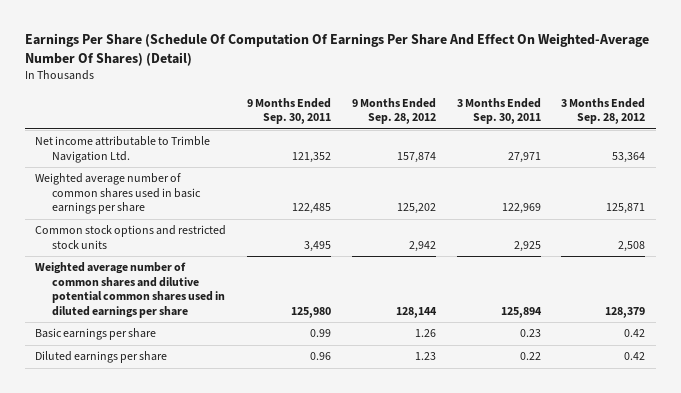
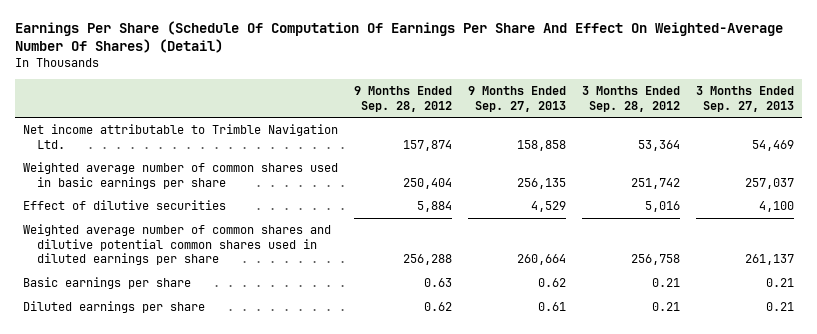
- | 9 Months Ended Sep. 30, 2011 | 9 Months Ended Sep. 28, 2012 | 3 Months Ended Sep. 30, 2011 | 3 Months Ended Sep. 28, 2012
+ | 9 Months Ended Sep. 28, 2012 | 9 Months Ended Sep. 27, 2013 | 3 Months Ended Sep. 28, 2012 | 3 Months Ended Sep. 27, 2013
- Weighted average number of common shares used in basic earnings per share | 122,485 | 125,202 | 122,969 | 125,871
- Common stock options and restricted stock units | 3,495 | 2,942 | 2,925 | 2,508
- Weighted average number of common shares and dilutive potential common shares used in diluted earnings per share | 125,980 | 128,144 | 125,894 | 128,379
- Basic earnings per share | 0.99 | 1.26 | 0.23 | 0.42
- Diluted earnings per share | 0.96 | 1.23 | 0.22 | 0.42
+ Weighted average number of common shares used in basic earnings per share | 250,404 | 256,135 | 251,742 | 257,037
+ Effect of dilutive securities | 5,884 | 4,529 | 5,016 | 4,100
+ Weighted average number of common shares and dilutive potential common shares used in diluted earnings per share | 256,288 | 260,664 | 256,758 | 261,137
+ Basic earnings per share | 0.63 | 0.62 | 0.21 | 0.21
+ Diluted earnings per share | 0.62 | 0.61 | 0.21 | 0.21

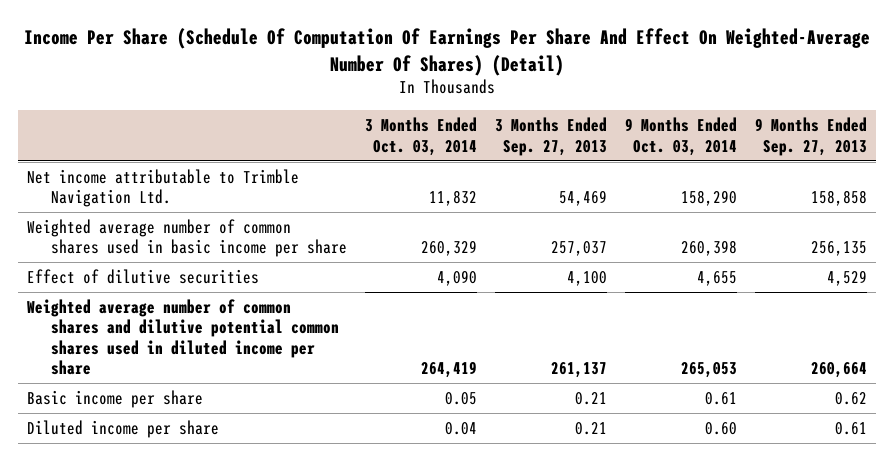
- Earnings Per Share (Schedule Of Computation Of Earnings Per Share And Effect On Weighted-Average Number Of Shares) (Detail)
+ Income Per Share (Schedule Of Computation Of Earnings Per Share And Effect On Weighted-Average Number Of Shares) (Detail)
- | 9 Months Ended Sep. 28, 2012 | 9 Months Ended Sep. 27, 2013 | 3 Months Ended Sep. 28, 2012 | 3 Months Ended Sep. 27, 2013
+ | 3 Months Ended Oct. 03, 2014 | 3 Months Ended Sep. 27, 2013 | 9 Months Ended Oct. 03, 2014 | 9 Months Ended Sep. 27, 2013
- Weighted average number of common shares used in basic earnings per share | 250,404 | 256,135 | 251,742 | 257,037
+ Weighted average number of common shares used in basic income per share | 260,329 | 257,037 | 260,398 | 256,135
- Weighted average number of common shares and dilutive potential common shares used in diluted earnings per share | 256,288 | 260,664 | 256,758 | 261,137
- Basic earnings per share | 0.63 | 0.62 | 0.21 | 0.21
- Diluted earnings per share | 0.62 | 0.61 | 0.21 | 0.21
+ Weighted average number of common shares and dilutive potential common shares used in diluted income per share | 264,419 | 261,137 | 265,053 | 260,664
+ Basic income per share | 0.05 | 0.21 | 0.61 | 0.62
+ Diluted income per share | 0.04 | 0.21 | 0.60 | 0.61

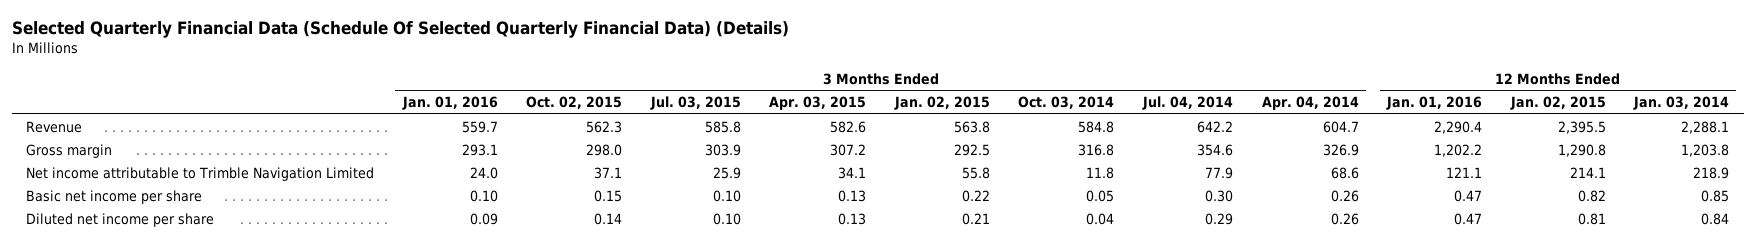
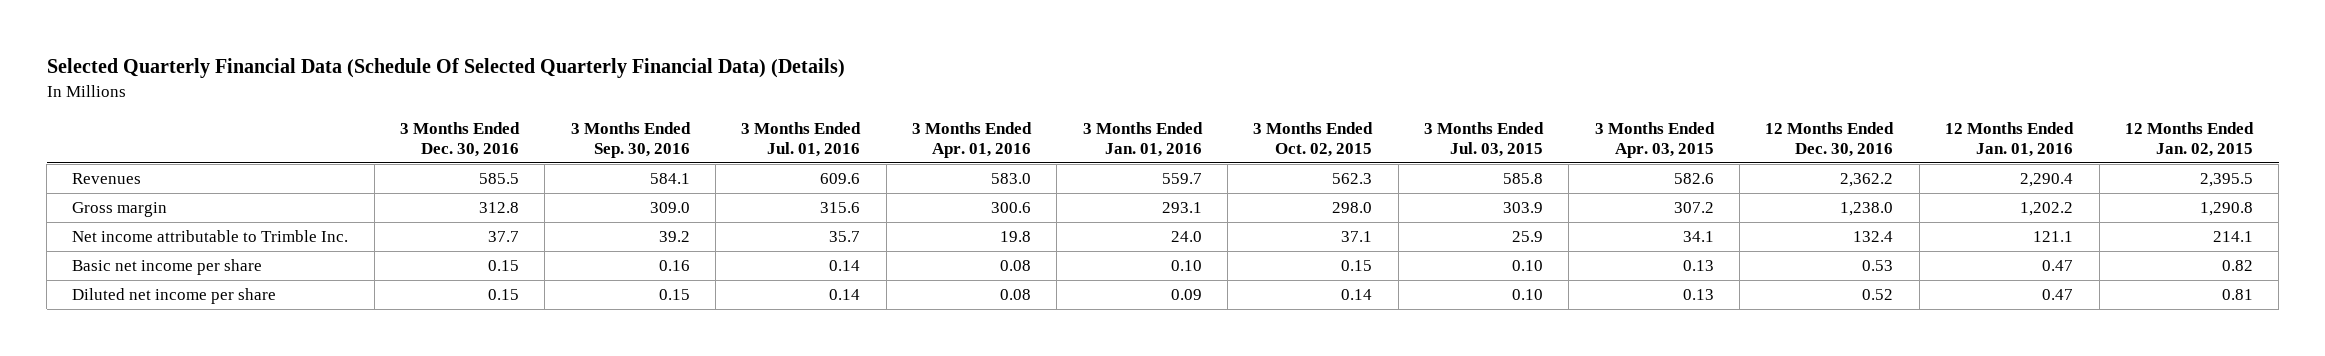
- | 3 Months Ended Jan. 01, 2016 | 3 Months Ended Oct. 02, 2015 | 3 Months Ended Jul. 03, 2015 | 3 Months Ended Apr. 03, 2015 | 3 Months Ended Jan. 02, 2015 | 3 Months Ended Oct. 03, 2014 | 3 Months Ended Jul. 04, 2014 | 3 Months Ended Apr. 04, 2014 | 12 Months Ended Jan. 01, 2016 | 12 Months Ended Jan. 02, 2015 | 12 Months Ended Jan. 03, 2014
+ | 3 Months Ended Dec. 30, 2016 | 3 Months Ended Sep. 30, 2016 | 3 Months Ended Jul. 01, 2016 | 3 Months Ended Apr. 01, 2016 | 3 Months Ended Jan. 01, 2016 | 3 Months Ended Oct. 02, 2015 | 3 Months Ended Jul. 03, 2015 | 3 Months Ended Apr. 03, 2015 | 12 Months Ended Dec. 30, 2016 | 12 Months Ended Jan. 01, 2016 | 12 Months Ended Jan. 02, 2015
- Revenue | 559.7 | 562.3 | 585.8 | 582.6 | 563.8 | 584.8 | 642.2 | 604.7 | 2,290.4 | 2,395.5 | 2,288.1
+ Revenues | 585.5 | 584.1 | 609.6 | 583.0 | 559.7 | 562.3 | 585.8 | 582.6 | 2,362.2 | 2,290.4 | 2,395.5
- Net income attributable to Trimble Navigation Limited | 24.0 | 37.1 | 25.9 | 34.1 | 55.8 | 11.8 | 77.9 | 68.6 | 121.1 | 214.1 | 218.9
+ Net income attributable to Trimble Inc. | 37.7 | 39.2 | 35.7 | 19.8 | 24.0 | 37.1 | 25.9 | 34.1 | 132.4 | 121.1 | 214.1

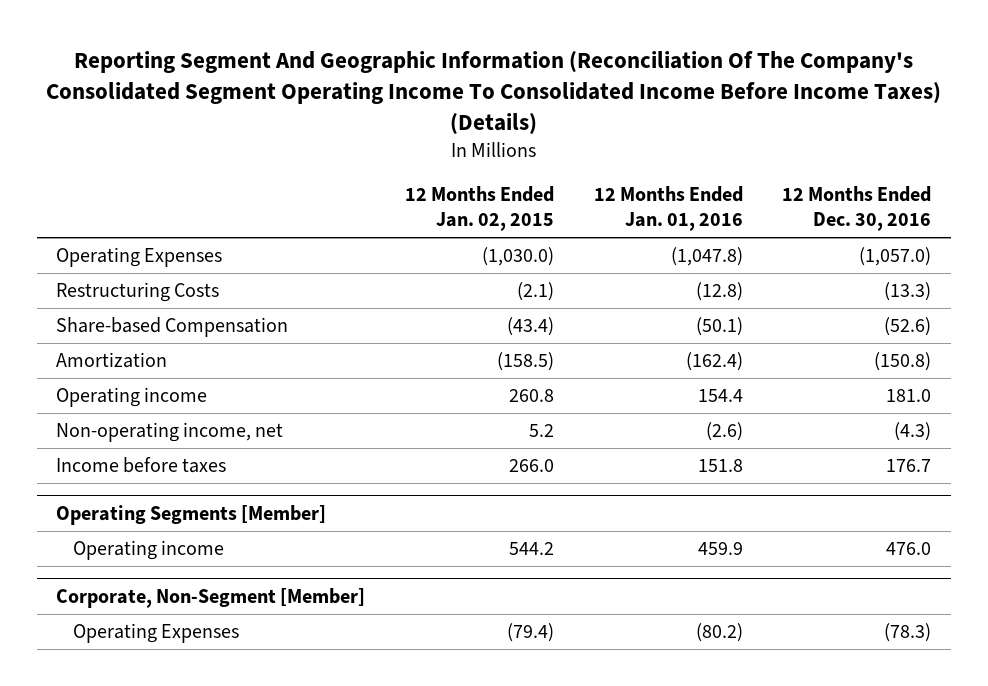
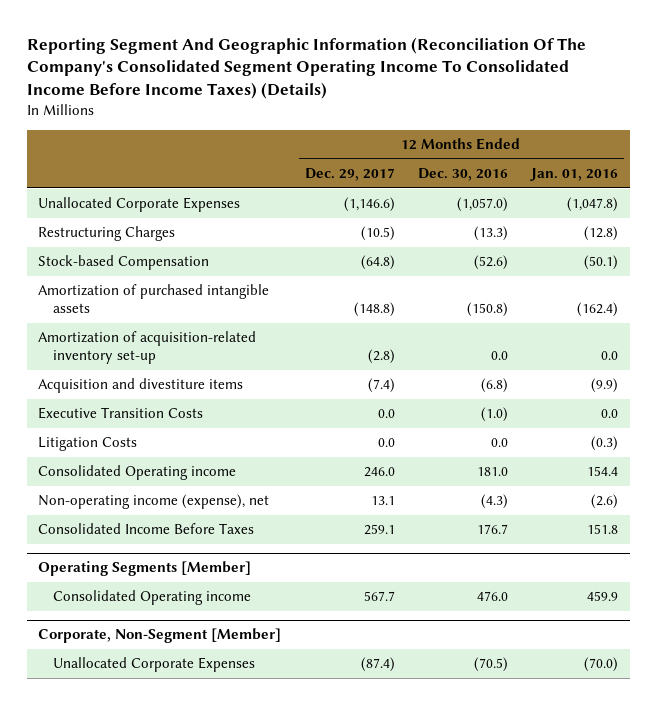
- | 12 Months Ended Jan. 02, 2015 | 12 Months Ended Jan. 01, 2016 | 12 Months Ended Dec. 30, 2016
+ | 12 Months Ended Dec. 29, 2017 | 12 Months Ended Dec. 30, 2016 | 12 Months Ended Jan. 01, 2016
- Operating Expenses | (1,030.0) | (1,047.8) | (1,057.0)
- Restructuring Costs | (2.1) | (12.8) | (13.3)
- Share-based Compensation | (43.4) | (50.1) | (52.6)
- Amortization | (158.5) | (162.4) | (150.8)
- Operating income | 260.8 | 154.4 | 181.0
- Non-operating income, net | 5.2 | (2.6) | (4.3)
- Income before taxes | 266.0 | 151.8 | 176.7
+ Unallocated Corporate Expenses | (1,146.6) | (1,057.0) | (1,047.8)
+ Restructuring Charges | (10.5) | (13.3) | (12.8)
+ Stock-based Compensation | (64.8) | (52.6) | (50.1)
+ Amortization of purchased intangible assets | (148.8) | (150.8) | (162.4)
+ Amortization of acquisition-related inventory set-up | (2.8) | 0.0 | 0.0
+ Acquisition and divestiture items | (7.4) | (6.8) | (9.9)
+ Executive Transition Costs | 0.0 | (1.0) | 0.0
+ Litigation Costs | 0.0 | 0.0 | (0.3)
+ Consolidated Operating income | 246.0 | 181.0 | 154.4
+ Non-operating income (expense), net | 13.1 | (4.3) | (2.6)
+ Consolidated Income Before Taxes | 259.1 | 176.7 | 151.8
@ Operating Segments [Member]
- Operating income | 544.2 | 459.9 | 476.0
+ Consolidated Operating income | 567.7 | 476.0 | 459.9
@ Corporate, Non-Segment [Member]
- Operating Expenses | (79.4) | (80.2) | (78.3)
+ Unallocated Corporate Expenses | (87.4) | (70.5) | (70.0)

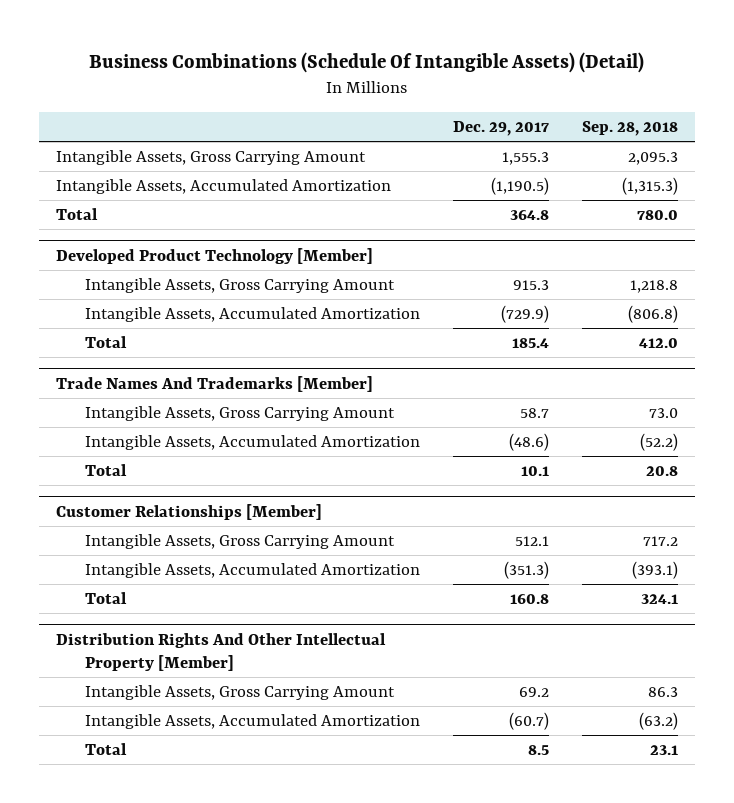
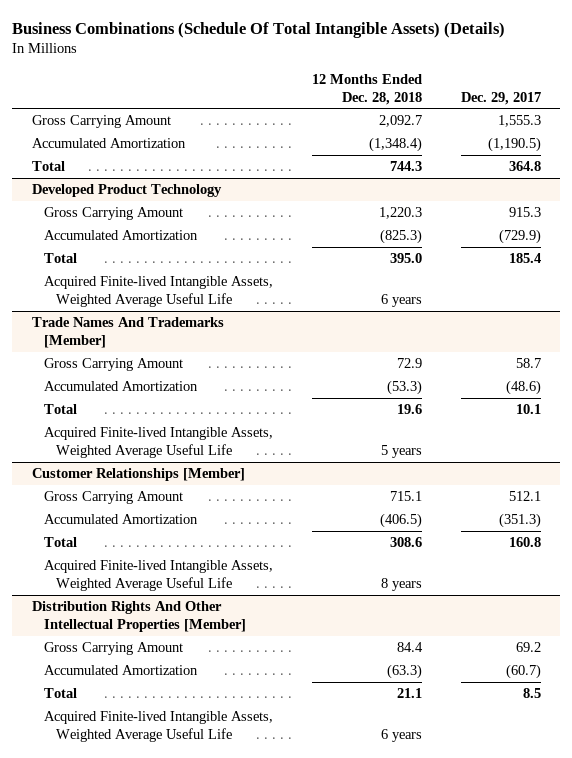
- Business Combinations (Schedule Of Intangible Assets) (Detail)
+ Business Combinations (Schedule Of Total Intangible Assets) (Details)
- | Dec. 29, 2017 | Sep. 28, 2018
+ | 12 Months Ended Dec. 28, 2018 | Dec. 29, 2017
- Intangible Assets, Gross Carrying Amount | 1,555.3 | 2,095.3
- Intangible Assets, Accumulated Amortization | (1,190.5) | (1,315.3)
+ Gross Carrying Amount | 2,092.7 | 1,555.3
+ Accumulated Amortization | (1,348.4) | (1,190.5)
- Developed Product Technology [Member]
- Intangible Assets, Gross Carrying Amount | 915.3 | 1,218.8
- Intangible Assets, Accumulated Amortization | (729.9) | (806.8)
+ Developed Product Technology
+ Gross Carrying Amount | 1,220.3 | 915.3
+ Accumulated Amortization | (825.3) | (729.9)
+ Acquired Finite-lived Intangible Assets, Weighted Average Useful Life | 6 years |
@ Trade Names And Trademarks [Member]
- Intangible Assets, Gross Carrying Amount | 58.7 | 73.0
- Intangible Assets, Accumulated Amortization | (48.6) | (52.2)
+ Gross Carrying Amount | 72.9 | 58.7
+ Accumulated Amortization | (53.3) | (48.6)
+ Acquired Finite-lived Intangible Assets, Weighted Average Useful Life | 5 years |
@ Customer Relationships [Member]
- Intangible Assets, Gross Carrying Amount | 512.1 | 717.2
- Intangible Assets, Accumulated Amortization | (351.3) | (393.1)
+ Gross Carrying Amount | 715.1 | 512.1
+ Accumulated Amortization | (406.5) | (351.3)
- Distribution Rights And Other Intellectual Property [Member]
- Intangible Assets, Gross Carrying Amount | 69.2 | 86.3
- Intangible Assets, Accumulated Amortization | (60.7) | (63.2)
@ Customer Relationships [Member]
+ Acquired Finite-lived Intangible Assets, Weighted Average Useful Life | 8 years |
+ Distribution Rights And Other Intellectual Properties [Member]
+ Gross Carrying Amount | 84.4 | 69.2
+ Accumulated Amortization | (63.3) | (60.7)
+ Acquired Finite-lived Intangible Assets, Weighted Average Useful Life | 6 years |

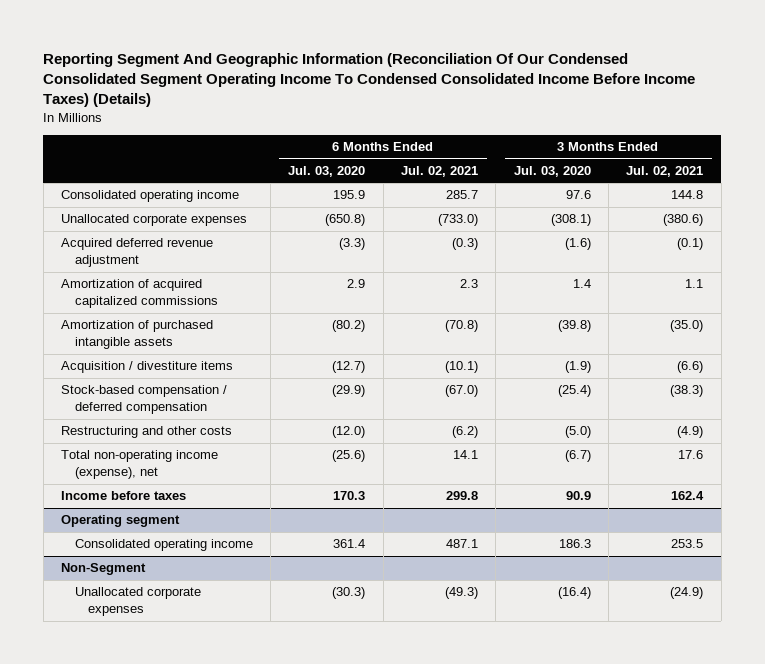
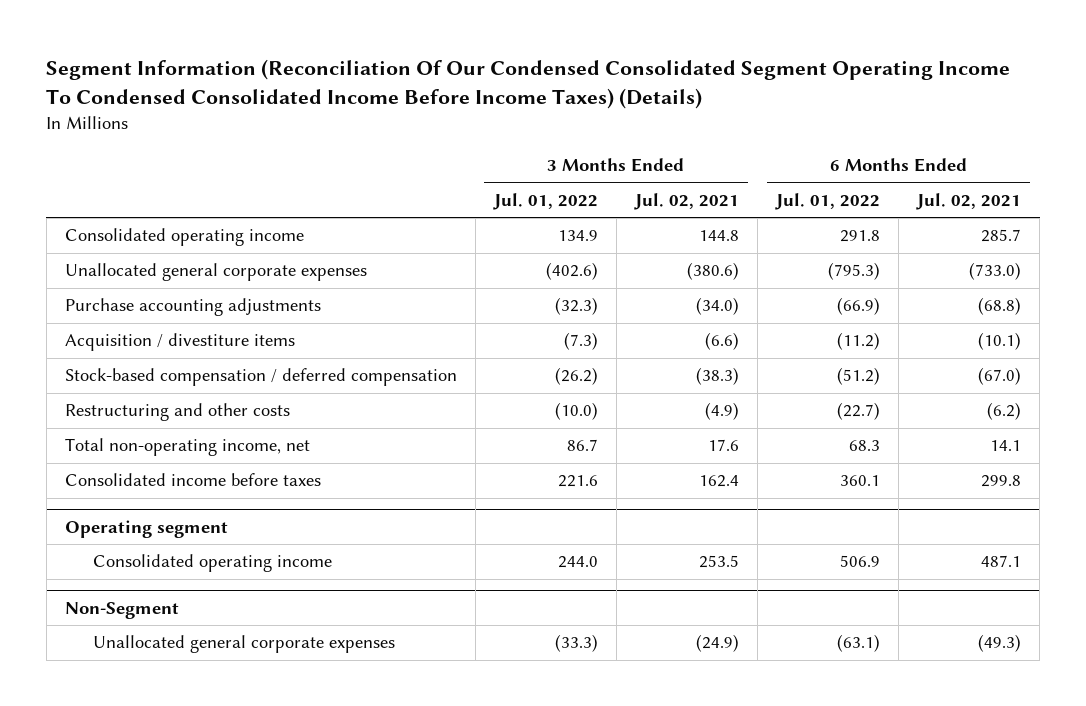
- Reporting Segment And Geographic Information (Reconciliation Of Our Condensed Consolidated Segment Operating Income To Condensed Consolidated Income Before Income Taxes) (Details)
+ Segment Information (Reconciliation Of Our Condensed Consolidated Segment Operating Income To Condensed Consolidated Income Before Income Taxes) (Details)
- | 6 Months Ended Jul. 03, 2020 | 6 Months Ended Jul. 02, 2021 | 3 Months Ended Jul. 03, 2020 | 3 Months Ended Jul. 02, 2021
+ | 3 Months Ended Jul. 01, 2022 | 3 Months Ended Jul. 02, 2021 | 6 Months Ended Jul. 01, 2022 | 6 Months Ended Jul. 02, 2021
- Unallocated corporate expenses | (650.8) | (733.0) | (308.1) | (380.6)
- Acquired deferred revenue adjustment | (3.3) | (0.3) | (1.6) | (0.1)
- Amortization of acquired capitalized commissions | 2.9 | 2.3 | 1.4 | 1.1
- Amortization of purchased intangible assets | (80.2) | (70.8) | (39.8) | (35.0)
+ Unallocated general corporate expenses | (402.6) | (380.6) | (795.3) | (733.0)
+ Purchase accounting adjustments | (32.3) | (34.0) | (66.9) | (68.8)
- Total non-operating income (expense), net | (25.6) | 14.1 | (6.7) | 17.6
- Income before taxes | 170.3 | 299.8 | 90.9 | 162.4
+ Total non-operating income, net | 86.7 | 17.6 | 68.3 | 14.1
+ Consolidated income before taxes | 221.6 | 162.4 | 360.1 | 299.8
@ Non-Segment
- Unallocated corporate expenses | (30.3) | (49.3) | (16.4) | (24.9)
+ Unallocated general corporate expenses | (33.3) | (24.9) | (63.1) | (49.3)

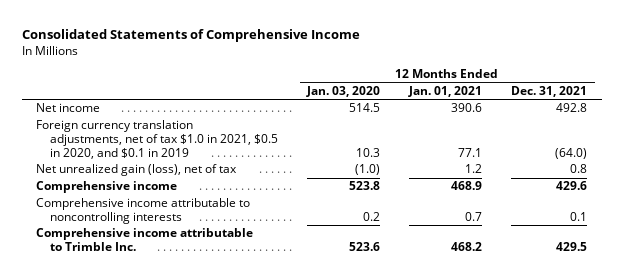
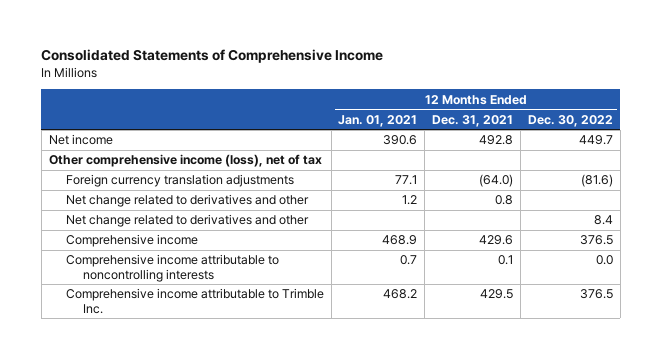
- | 12 Months Ended Jan. 03, 2020 | 12 Months Ended Jan. 01, 2021 | 12 Months Ended Dec. 31, 2021
+ | 12 Months Ended Jan. 01, 2021 | 12 Months Ended Dec. 31, 2021 | 12 Months Ended Dec. 30, 2022
- Foreign currency translation adjustments, net of tax $1.0 in 2021, $0.5 in 2020, and $0.1 in 2019 | 10.3 | 77.1 | (64.0)
- Net unrealized gain (loss), net of tax | (1.0) | 1.2 | 0.8
+ Other comprehensive income (loss), net of tax
+ Foreign currency translation adjustments | 77.1 | (64.0) | (81.6)
+ Net change related to derivatives and other | 1.2 | 0.8 |
+ Net change related to derivatives and other | | | 8.4

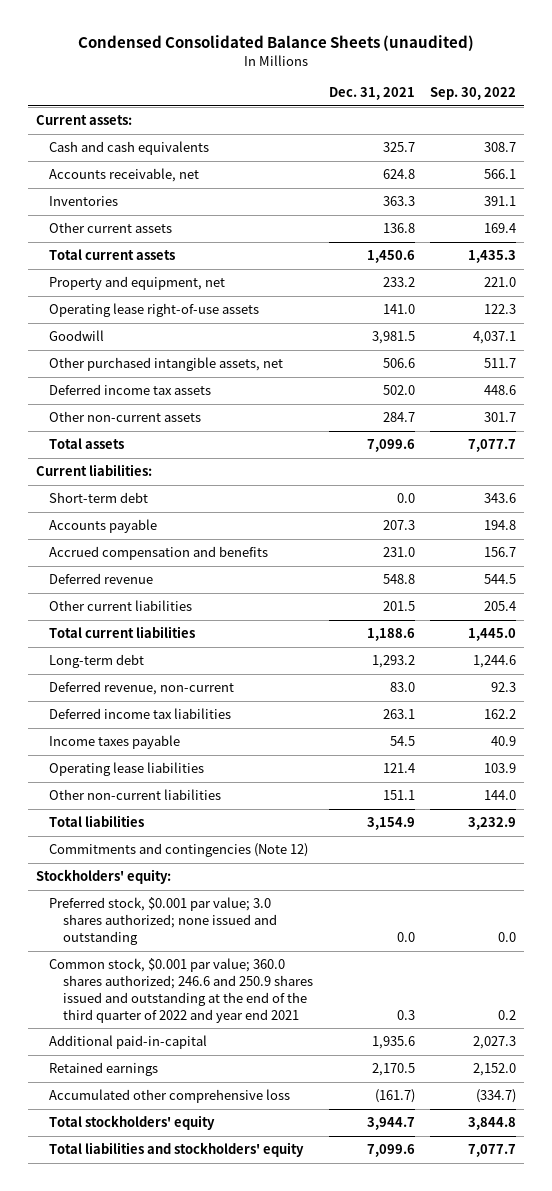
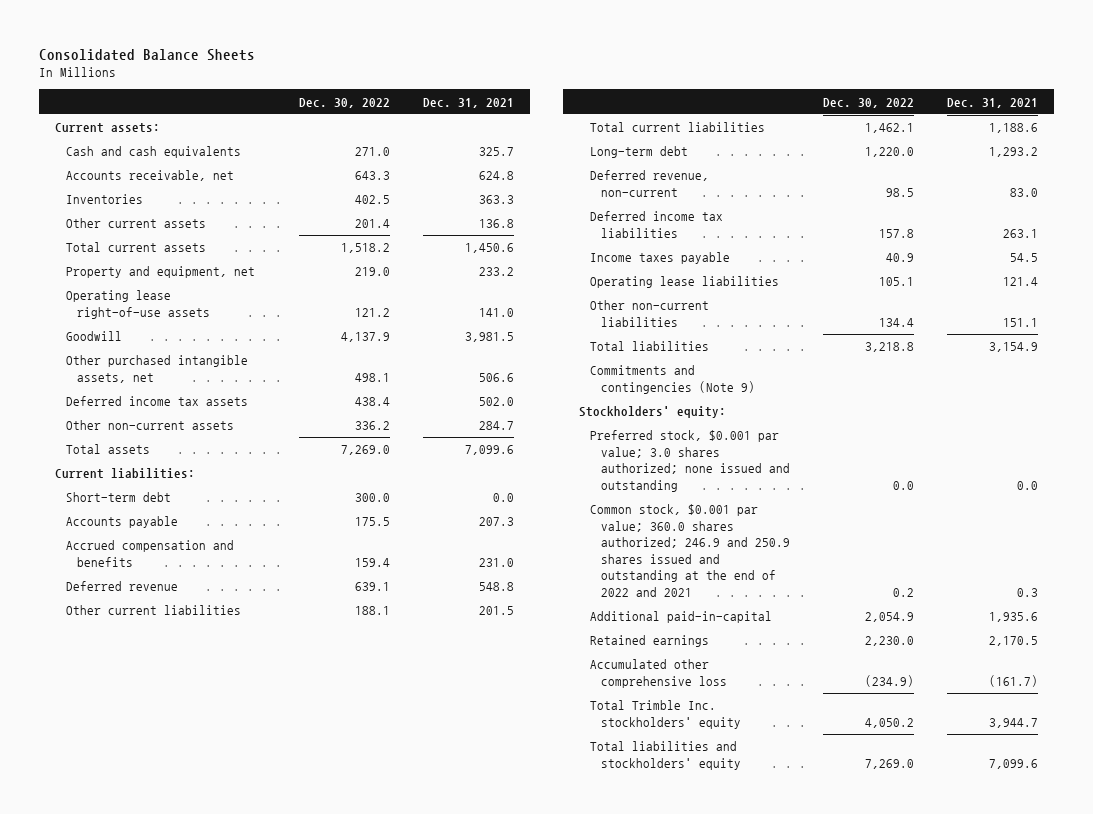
- Condensed Consolidated Balance Sheets (unaudited)
+ Consolidated Balance Sheets
- | Dec. 31, 2021 | Sep. 30, 2022
+ | Dec. 30, 2022 | Dec. 31, 2021
- Commitments and contingencies (Note 12)
+ Commitments and contingencies (Note 9)
- Common stock, $0.001 par value; 360.0 shares authorized; 246.6 and 250.9 shares issued and outstanding at the end of the third quarter of 2022 and year end 2021 | 0.3 | 0.2
+ Common stock, $0.001 par value; 360.0 shares authorized; 246.9 and 250.9 shares issued and outstanding at the end of 2022 and 2021 | 0.2 | 0.3
- Total stockholders' equity | 3,944.7 | 3,844.8
+ Total Trimble Inc. stockholders' equity | 4,050.2 | 3,944.7

